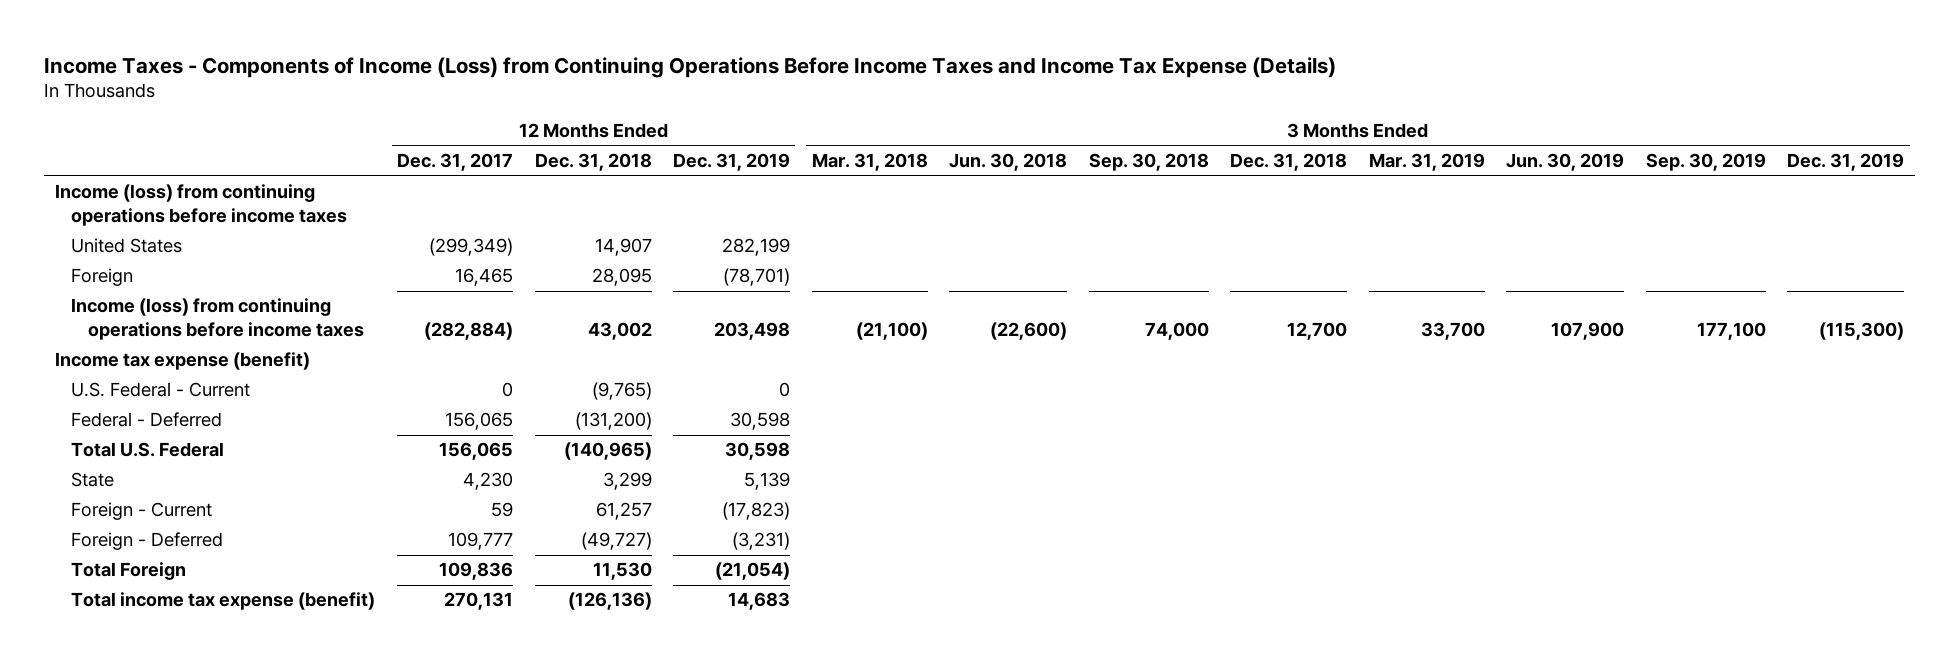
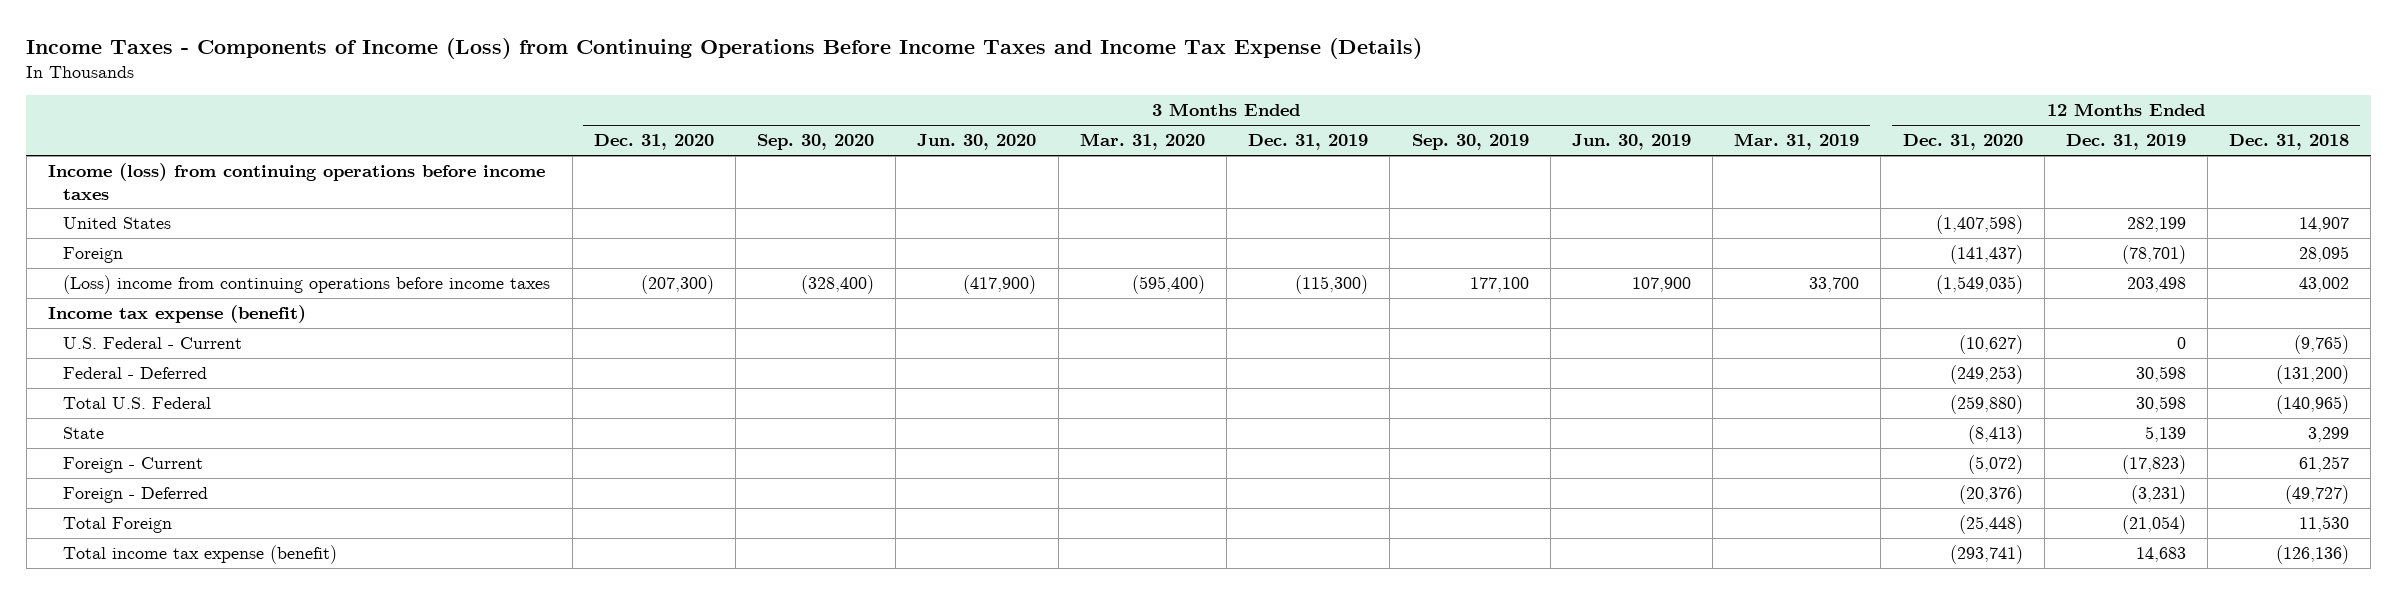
- | 12 Months Ended Dec. 31, 2017 | 12 Months Ended Dec. 31, 2018 | 12 Months Ended Dec. 31, 2019 | 3 Months Ended Mar. 31, 2018 | 3 Months Ended Jun. 30, 2018 | 3 Months Ended Sep. 30, 2018 | 3 Months Ended Dec. 31, 2018 | 3 Months Ended Mar. 31, 2019 | 3 Months Ended Jun. 30, 2019 | 3 Months Ended Sep. 30, 2019 | 3 Months Ended Dec. 31, 2019
+ | 3 Months Ended Dec. 31, 2020 | 3 Months Ended Sep. 30, 2020 | 3 Months Ended Jun. 30, 2020 | 3 Months Ended Mar. 31, 2020 | 3 Months Ended Dec. 31, 2019 | 3 Months Ended Sep. 30, 2019 | 3 Months Ended Jun. 30, 2019 | 3 Months Ended Mar. 31, 2019 | 12 Months Ended Dec. 31, 2020 | 12 Months Ended Dec. 31, 2019 | 12 Months Ended Dec. 31, 2018
- Income (loss) from continuing operations before income taxes | (282,884) | 43,002 | 203,498 | (21,100) | (22,600) | 74,000 | 12,700 | 33,700 | 107,900 | 177,100 | (115,300)
+ (Loss) income from continuing operations before income taxes | (207,300) | (328,400) | (417,900) | (595,400) | (115,300) | 177,100 | 107,900 | 33,700 | (1,549,035) | 203,498 | 43,002

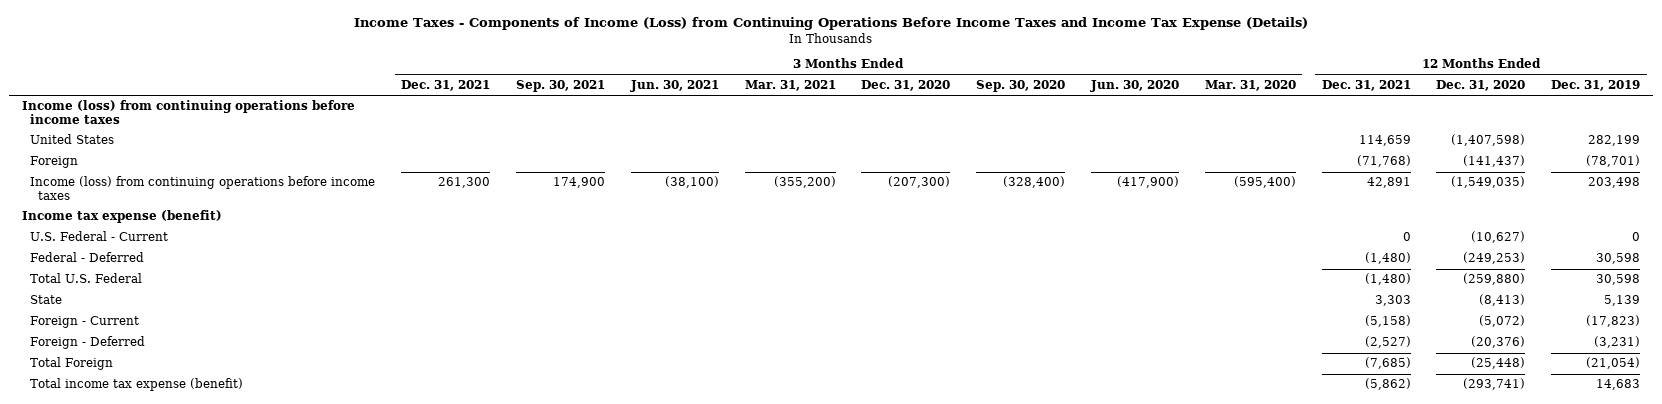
- | 3 Months Ended Dec. 31, 2020 | 3 Months Ended Sep. 30, 2020 | 3 Months Ended Jun. 30, 2020 | 3 Months Ended Mar. 31, 2020 | 3 Months Ended Dec. 31, 2019 | 3 Months Ended Sep. 30, 2019 | 3 Months Ended Jun. 30, 2019 | 3 Months Ended Mar. 31, 2019 | 12 Months Ended Dec. 31, 2020 | 12 Months Ended Dec. 31, 2019 | 12 Months Ended Dec. 31, 2018
+ | 3 Months Ended Dec. 31, 2021 | 3 Months Ended Sep. 30, 2021 | 3 Months Ended Jun. 30, 2021 | 3 Months Ended Mar. 31, 2021 | 3 Months Ended Dec. 31, 2020 | 3 Months Ended Sep. 30, 2020 | 3 Months Ended Jun. 30, 2020 | 3 Months Ended Mar. 31, 2020 | 12 Months Ended Dec. 31, 2021 | 12 Months Ended Dec. 31, 2020 | 12 Months Ended Dec. 31, 2019
- (Loss) income from continuing operations before income taxes | (207,300) | (328,400) | (417,900) | (595,400) | (115,300) | 177,100 | 107,900 | 33,700 | (1,549,035) | 203,498 | 43,002
+ Income (loss) from continuing operations before income taxes | 261,300 | 174,900 | (38,100) | (355,200) | (207,300) | (328,400) | (417,900) | (595,400) | 42,891 | (1,549,035) | 203,498

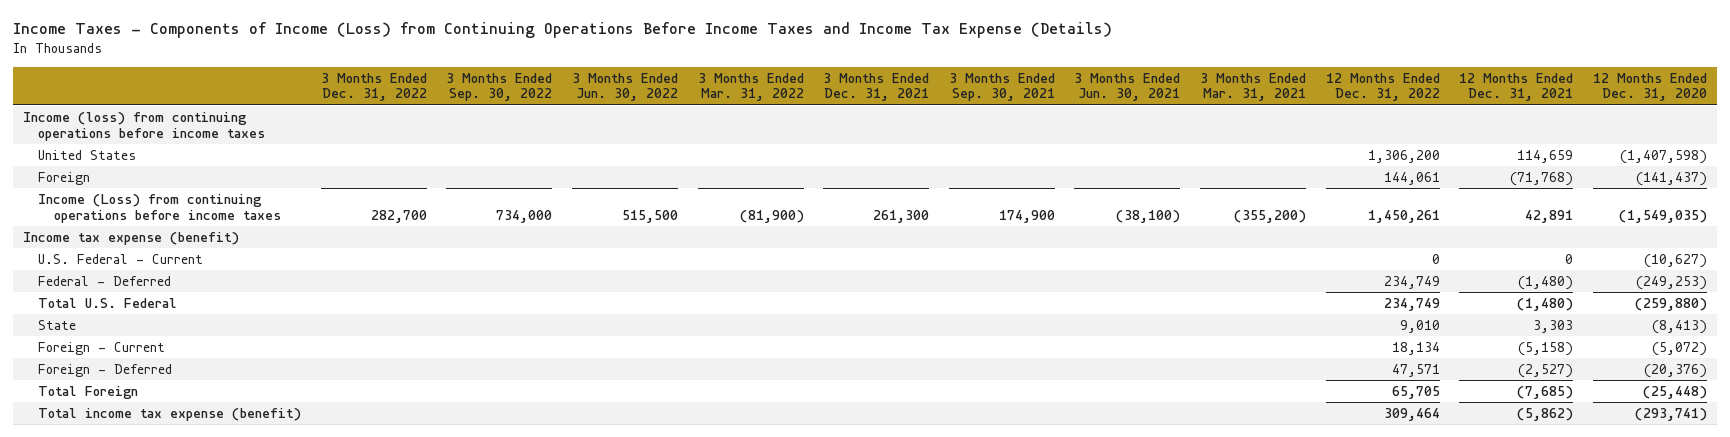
- | 3 Months Ended Dec. 31, 2021 | 3 Months Ended Sep. 30, 2021 | 3 Months Ended Jun. 30, 2021 | 3 Months Ended Mar. 31, 2021 | 3 Months Ended Dec. 31, 2020 | 3 Months Ended Sep. 30, 2020 | 3 Months Ended Jun. 30, 2020 | 3 Months Ended Mar. 31, 2020 | 12 Months Ended Dec. 31, 2021 | 12 Months Ended Dec. 31, 2020 | 12 Months Ended Dec. 31, 2019
+ | 3 Months Ended Dec. 31, 2022 | 3 Months Ended Sep. 30, 2022 | 3 Months Ended Jun. 30, 2022 | 3 Months Ended Mar. 31, 2022 | 3 Months Ended Dec. 31, 2021 | 3 Months Ended Sep. 30, 2021 | 3 Months Ended Jun. 30, 2021 | 3 Months Ended Mar. 31, 2021 | 12 Months Ended Dec. 31, 2022 | 12 Months Ended Dec. 31, 2021 | 12 Months Ended Dec. 31, 2020
- Income (loss) from continuing operations before income taxes | 261,300 | 174,900 | (38,100) | (355,200) | (207,300) | (328,400) | (417,900) | (595,400) | 42,891 | (1,549,035) | 203,498
+ Income (Loss) from continuing operations before income taxes | 282,700 | 734,000 | 515,500 | (81,900) | 261,300 | 174,900 | (38,100) | (355,200) | 1,450,261 | 42,891 | (1,549,035)

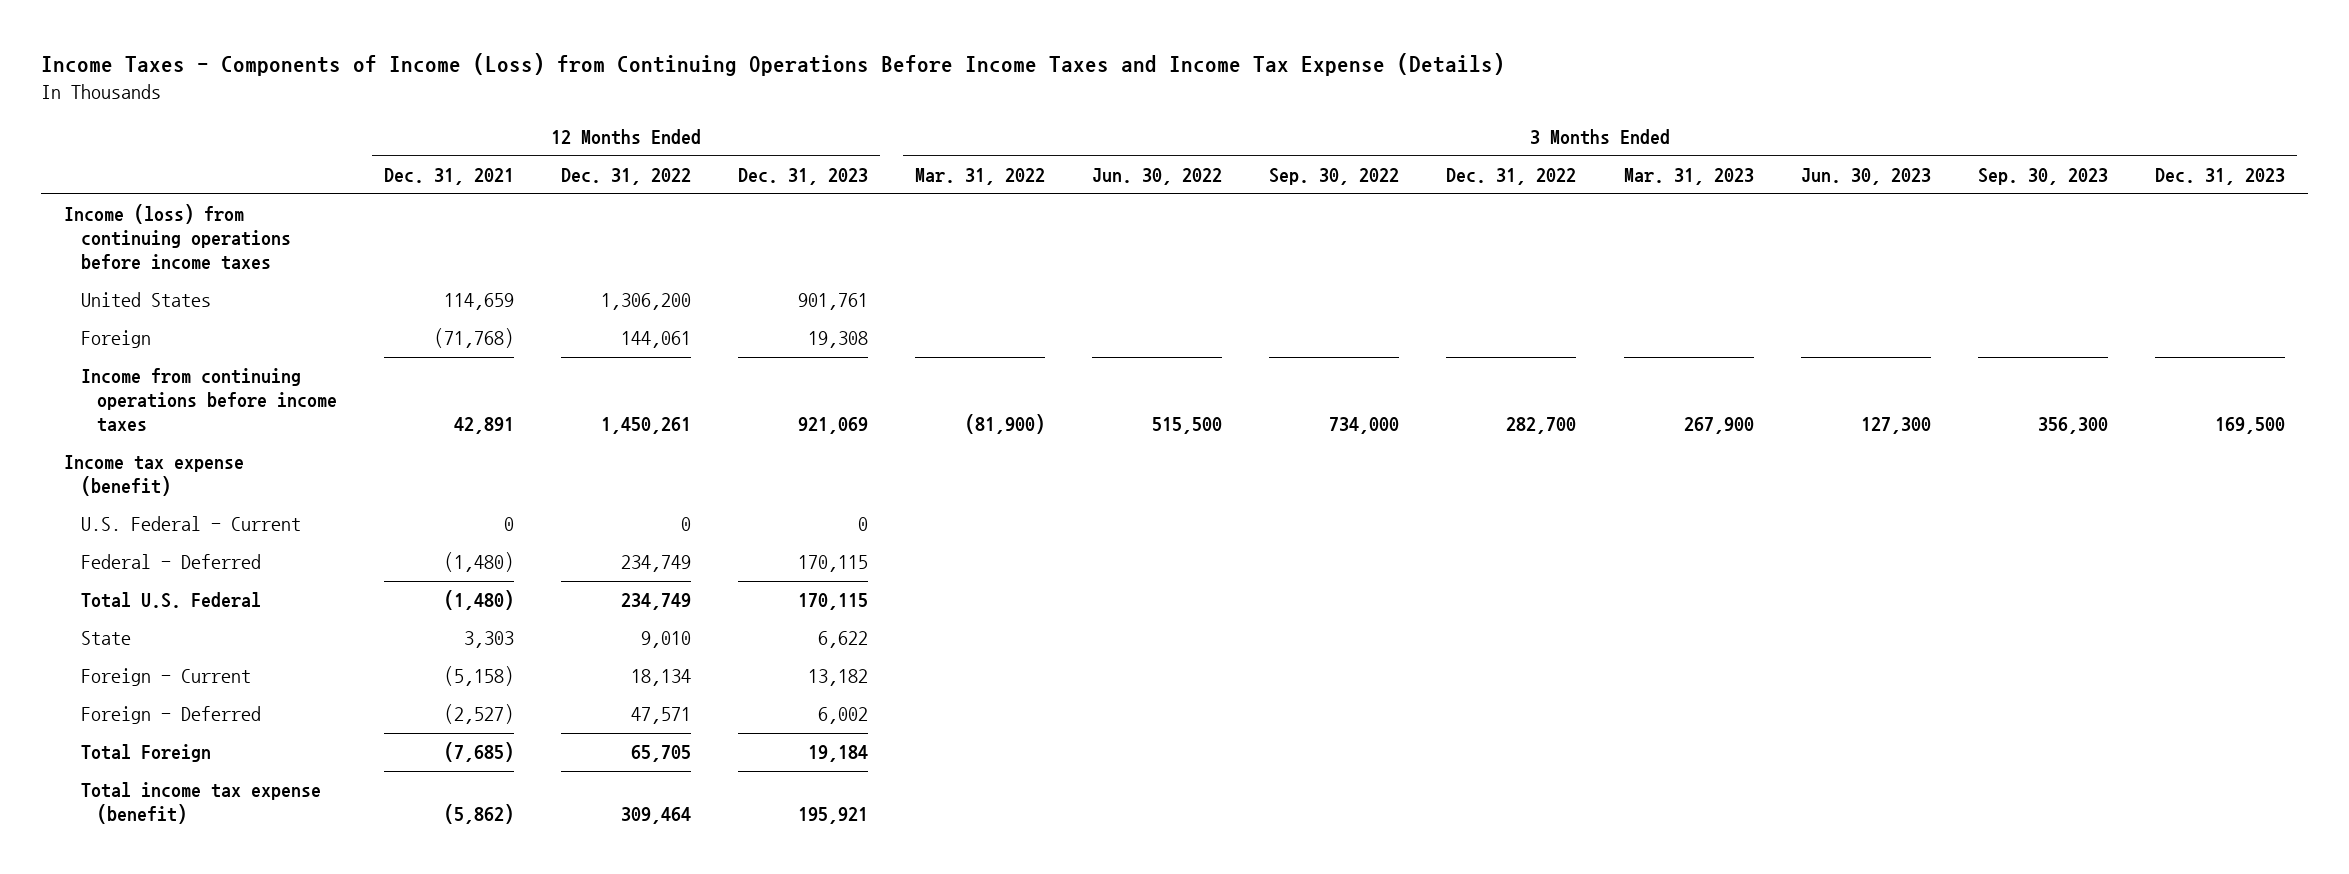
- | 3 Months Ended Dec. 31, 2022 | 3 Months Ended Sep. 30, 2022 | 3 Months Ended Jun. 30, 2022 | 3 Months Ended Mar. 31, 2022 | 3 Months Ended Dec. 31, 2021 | 3 Months Ended Sep. 30, 2021 | 3 Months Ended Jun. 30, 2021 | 3 Months Ended Mar. 31, 2021 | 12 Months Ended Dec. 31, 2022 | 12 Months Ended Dec. 31, 2021 | 12 Months Ended Dec. 31, 2020
+ | 12 Months Ended Dec. 31, 2021 | 12 Months Ended Dec. 31, 2022 | 12 Months Ended Dec. 31, 2023 | 3 Months Ended Mar. 31, 2022 | 3 Months Ended Jun. 30, 2022 | 3 Months Ended Sep. 30, 2022 | 3 Months Ended Dec. 31, 2022 | 3 Months Ended Mar. 31, 2023 | 3 Months Ended Jun. 30, 2023 | 3 Months Ended Sep. 30, 2023 | 3 Months Ended Dec. 31, 2023
- Income (Loss) from continuing operations before income taxes | 282,700 | 734,000 | 515,500 | (81,900) | 261,300 | 174,900 | (38,100) | (355,200) | 1,450,261 | 42,891 | (1,549,035)
+ Income from continuing operations before income taxes | 42,891 | 1,450,261 | 921,069 | (81,900) | 515,500 | 734,000 | 282,700 | 267,900 | 127,300 | 356,300 | 169,500

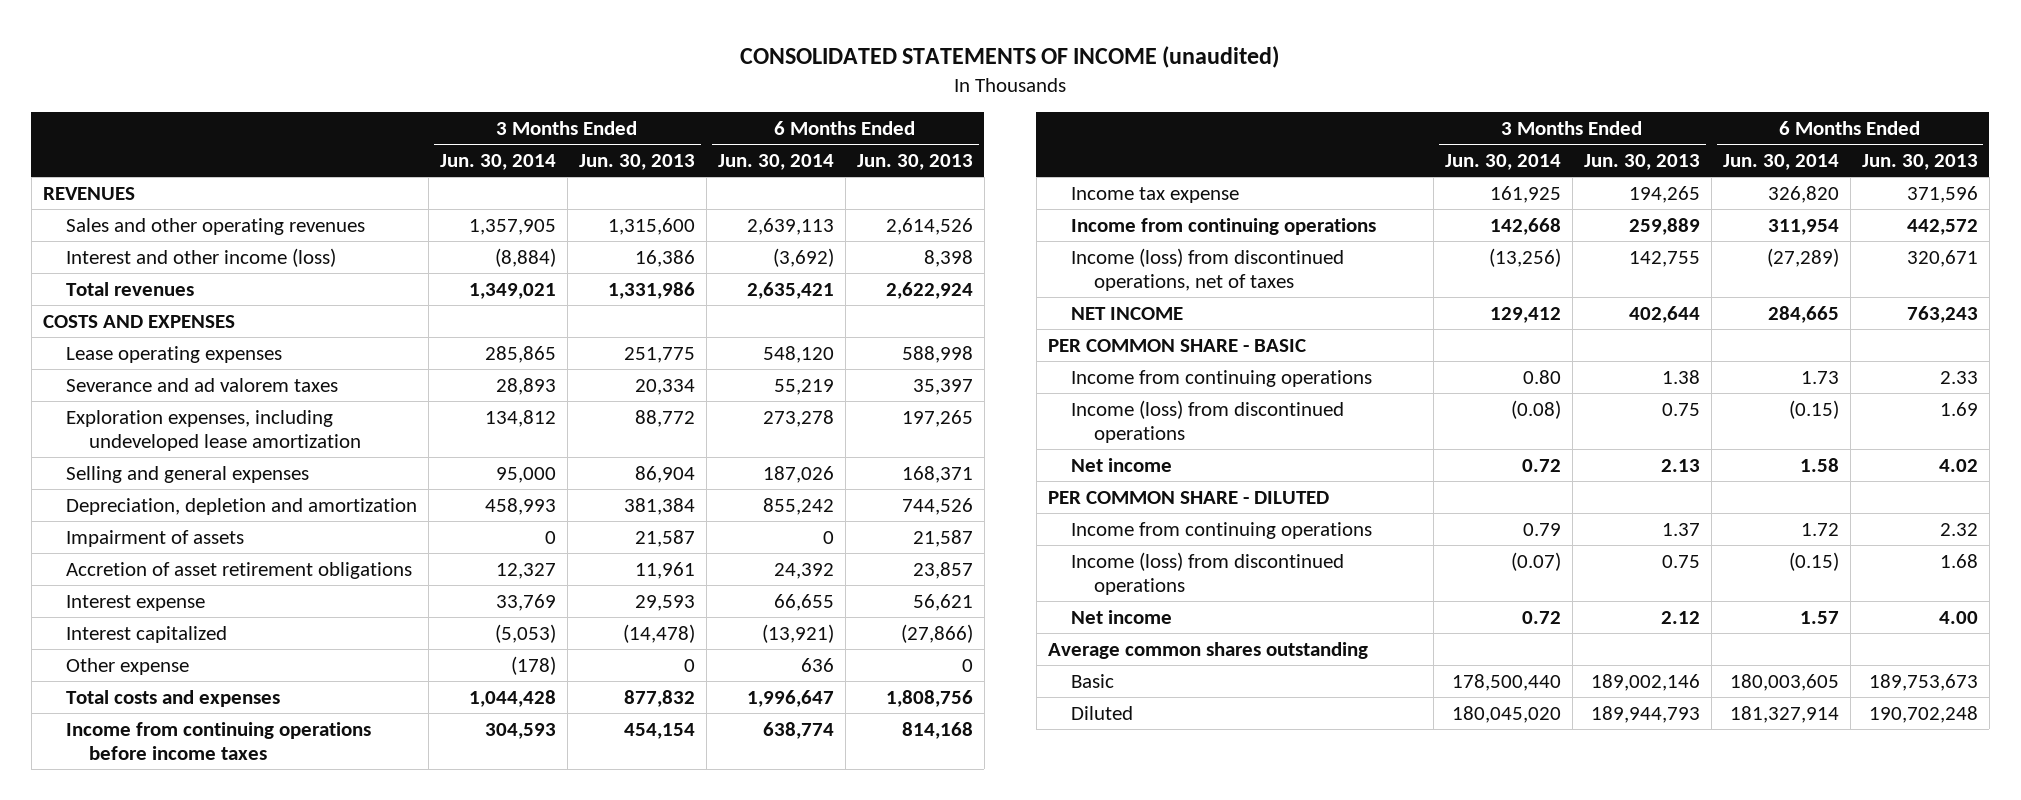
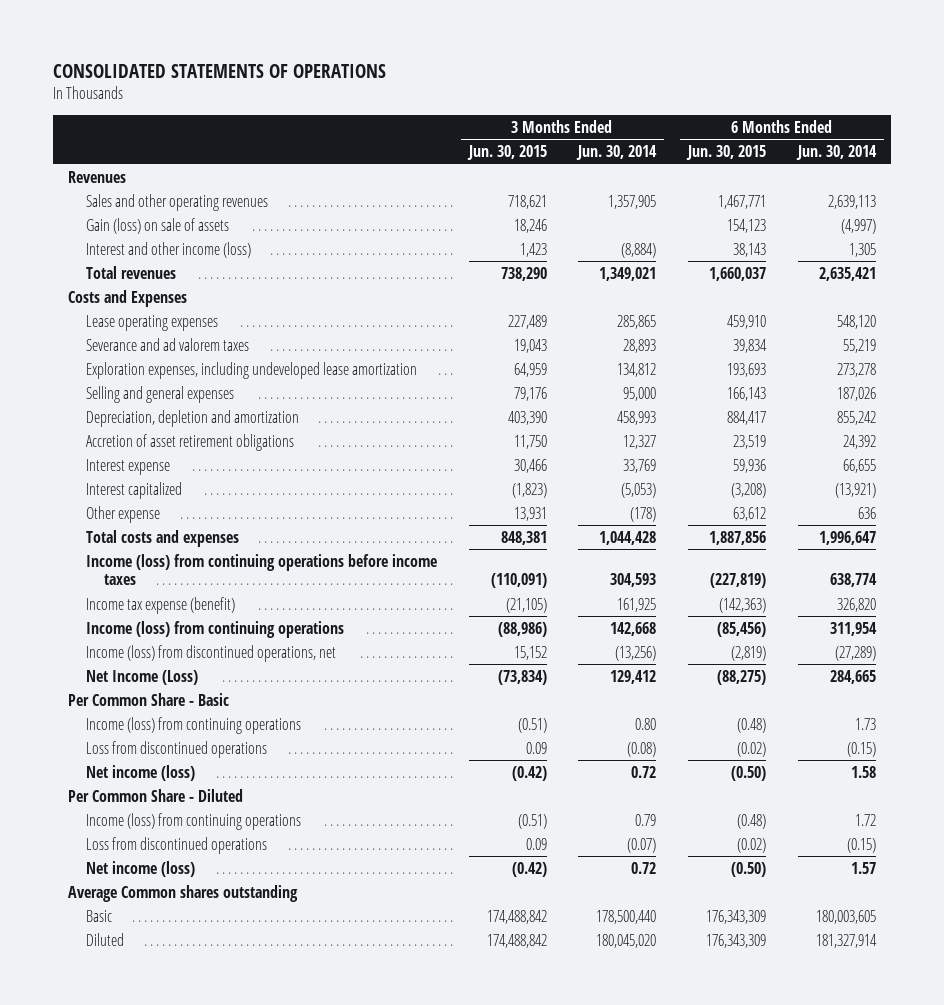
- CONSOLIDATED STATEMENTS OF INCOME (unaudited)
+ CONSOLIDATED STATEMENTS OF OPERATIONS
- | 3 Months Ended Jun. 30, 2014 | 3 Months Ended Jun. 30, 2013 | 6 Months Ended Jun. 30, 2014 | 6 Months Ended Jun. 30, 2013
+ | 3 Months Ended Jun. 30, 2015 | 3 Months Ended Jun. 30, 2014 | 6 Months Ended Jun. 30, 2015 | 6 Months Ended Jun. 30, 2014
- REVENUES
+ Revenues
- Interest and other income (loss) | (8,884) | 16,386 | (3,692) | 8,398
+ Gain (loss) on sale of assets | 18,246 | | 154,123 | (4,997)
+ Interest and other income (loss) | 1,423 | (8,884) | 38,143 | 1,305
- COSTS AND EXPENSES
+ Costs and Expenses
- Impairment of assets | 0 | 21,587 | 0 | 21,587
- Income from continuing operations before income taxes | 304,593 | 454,154 | 638,774 | 814,168
- Income tax expense | 161,925 | 194,265 | 326,820 | 371,596
- Income from continuing operations | 142,668 | 259,889 | 311,954 | 442,572
- Income (loss) from discontinued operations, net of taxes | (13,256) | 142,755 | (27,289) | 320,671
- NET INCOME | 129,412 | 402,644 | 284,665 | 763,243
- PER COMMON SHARE - BASIC
- Income from continuing operations | 0.80 | 1.38 | 1.73 | 2.33
- Income (loss) from discontinued operations | (0.08) | 0.75 | (0.15) | 1.69
- Net income | 0.72 | 2.13 | 1.58 | 4.02
- PER COMMON SHARE - DILUTED
- Income from continuing operations | 0.79 | 1.37 | 1.72 | 2.32
- Income (loss) from discontinued operations | (0.07) | 0.75 | (0.15) | 1.68
- Net income | 0.72 | 2.12 | 1.57 | 4.00
- Average common shares outstanding
+ Income (loss) from continuing operations before income taxes | (110,091) | 304,593 | (227,819) | 638,774
+ Income tax expense (benefit) | (21,105) | 161,925 | (142,363) | 326,820
+ Income (loss) from continuing operations | (88,986) | 142,668 | (85,456) | 311,954
+ Income (loss) from discontinued operations, net | 15,152 | (13,256) | (2,819) | (27,289)
+ Net Income (Loss) | (73,834) | 129,412 | (88,275) | 284,665
+ Per Common Share - Basic
+ Income (loss) from continuing operations | (0.51) | 0.80 | (0.48) | 1.73
+ Loss from discontinued operations | 0.09 | (0.08) | (0.02) | (0.15)
+ Net income (loss) | (0.42) | 0.72 | (0.50) | 1.58
+ Per Common Share - Diluted
+ Income (loss) from continuing operations | (0.51) | 0.79 | (0.48) | 1.72
+ Loss from discontinued operations | 0.09 | (0.07) | (0.02) | (0.15)
+ Net income (loss) | (0.42) | 0.72 | (0.50) | 1.57
+ Average Common shares outstanding

